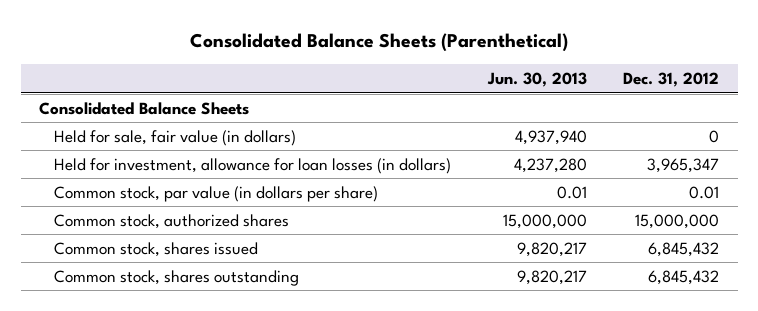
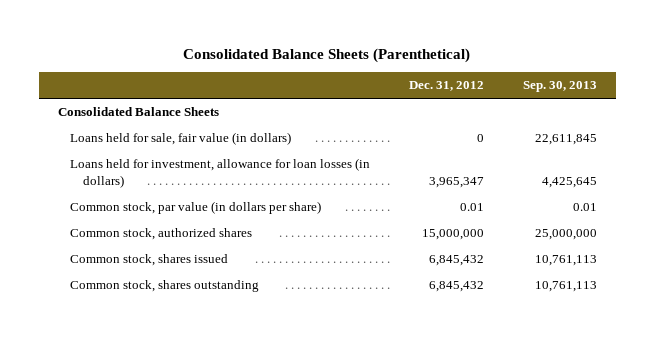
- | Jun. 30, 2013 | Dec. 31, 2012
+ | Dec. 31, 2012 | Sep. 30, 2013
- Held for sale, fair value (in dollars) | 4,937,940 | 0
- Held for investment, allowance for loan losses (in dollars) | 4,237,280 | 3,965,347
+ Loans held for sale, fair value (in dollars) | 0 | 22,611,845
+ Loans held for investment, allowance for loan losses (in dollars) | 3,965,347 | 4,425,645

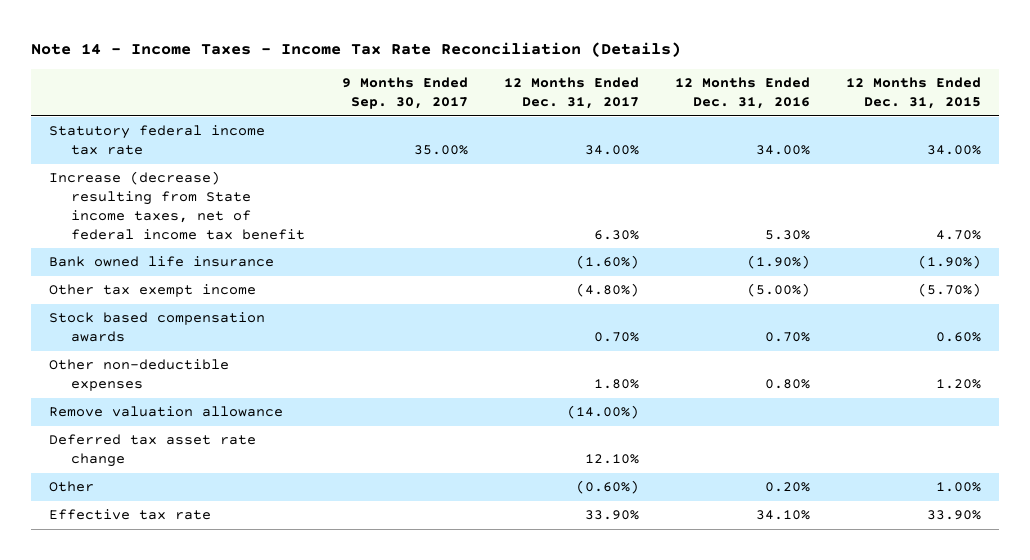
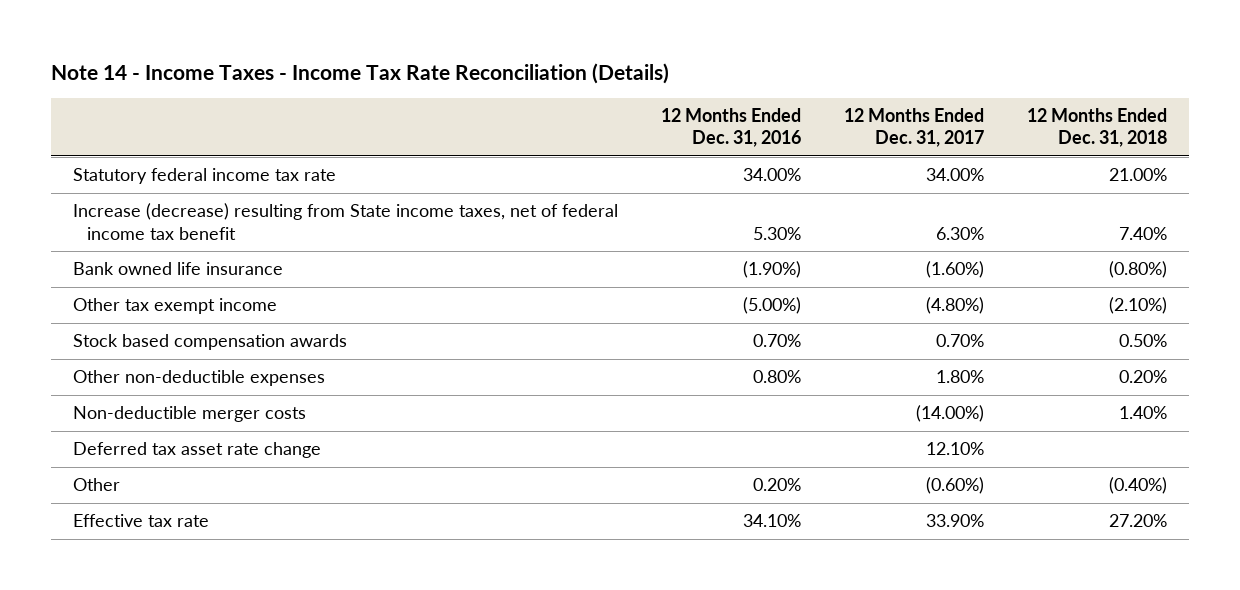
- | 9 Months Ended Sep. 30, 2017 | 12 Months Ended Dec. 31, 2017 | 12 Months Ended Dec. 31, 2016 | 12 Months Ended Dec. 31, 2015
+ | 12 Months Ended Dec. 31, 2016 | 12 Months Ended Dec. 31, 2017 | 12 Months Ended Dec. 31, 2018
- Remove valuation allowance | | (14.00%) | |
+ Non-deductible merger costs | | (14.00%) | 1.40%

